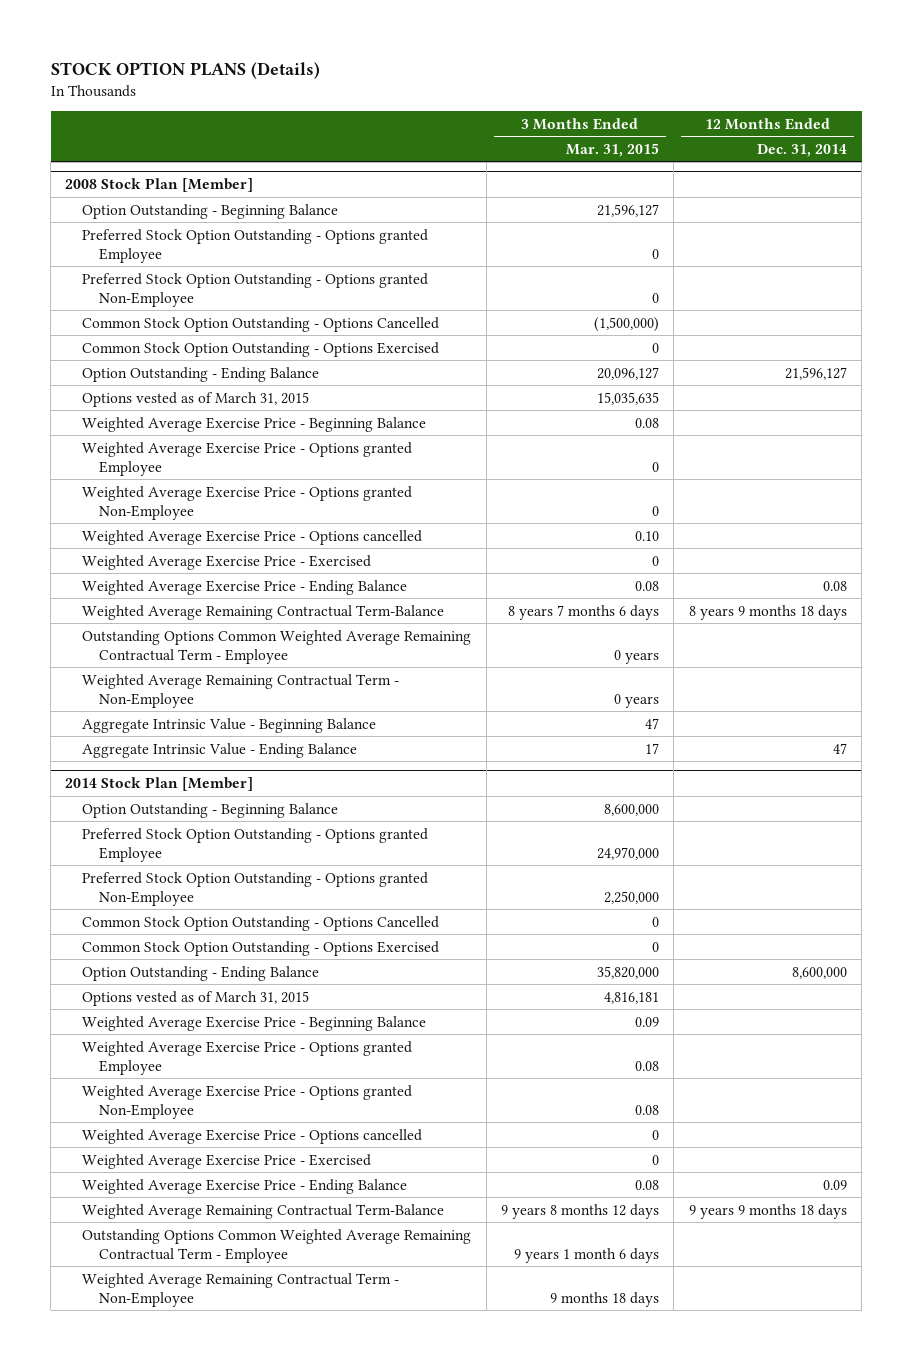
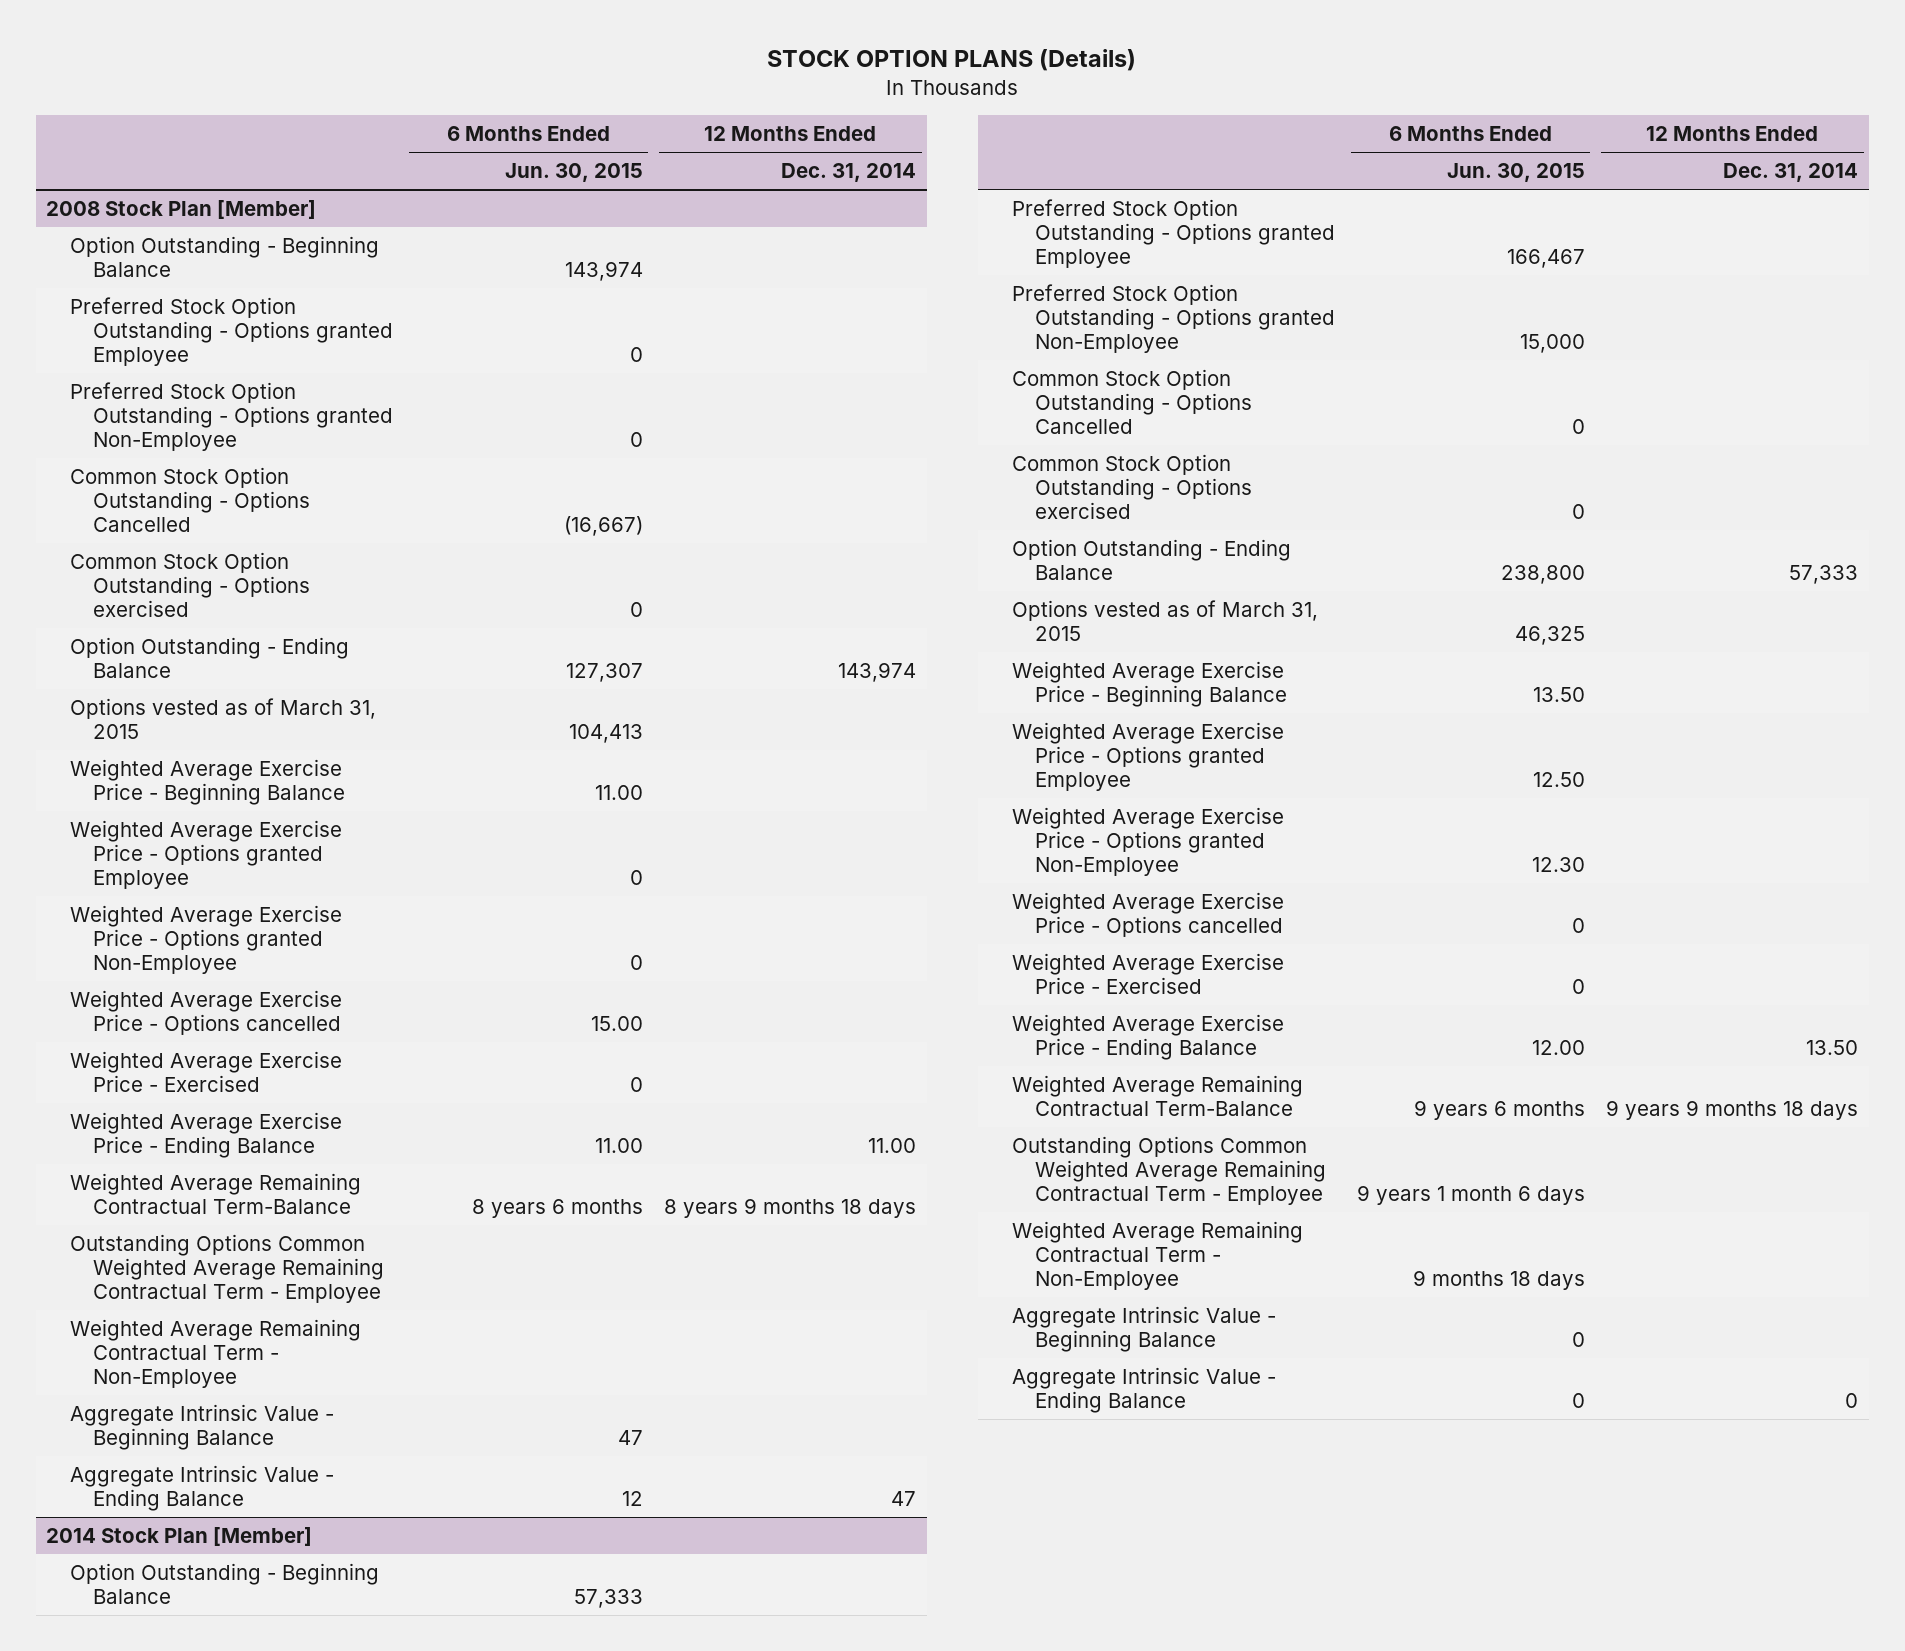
- | 3 Months Ended Mar. 31, 2015 | 12 Months Ended Dec. 31, 2014
+ | 6 Months Ended Jun. 30, 2015 | 12 Months Ended Dec. 31, 2014
@ 2008 Stock Plan [Member]
- Common Stock Option Outstanding - Options Exercised | 0 |
- Option Outstanding - Ending Balance | 20,096,127 | 21,596,127
+ Common Stock Option Outstanding - Options exercised | 0 |
+ Option Outstanding - Ending Balance | 127,307 | 143,974
- Weighted Average Exercise Price - Ending Balance | 0.08 | 0.08
+ Weighted Average Exercise Price - Ending Balance | 11.00 | 11.00
@ 2014 Stock Plan [Member]
- Common Stock Option Outstanding - Options Exercised | 0 |
- Option Outstanding - Ending Balance | 35,820,000 | 8,600,000
+ Common Stock Option Outstanding - Options exercised | 0 |
+ Option Outstanding - Ending Balance | 238,800 | 57,333
- Weighted Average Exercise Price - Ending Balance | 0.08 | 0.09
+ Weighted Average Exercise Price - Ending Balance | 12.00 | 13.50
+ Aggregate Intrinsic Value - Beginning Balance | 0 |
+ Aggregate Intrinsic Value - Ending Balance | 0 | 0

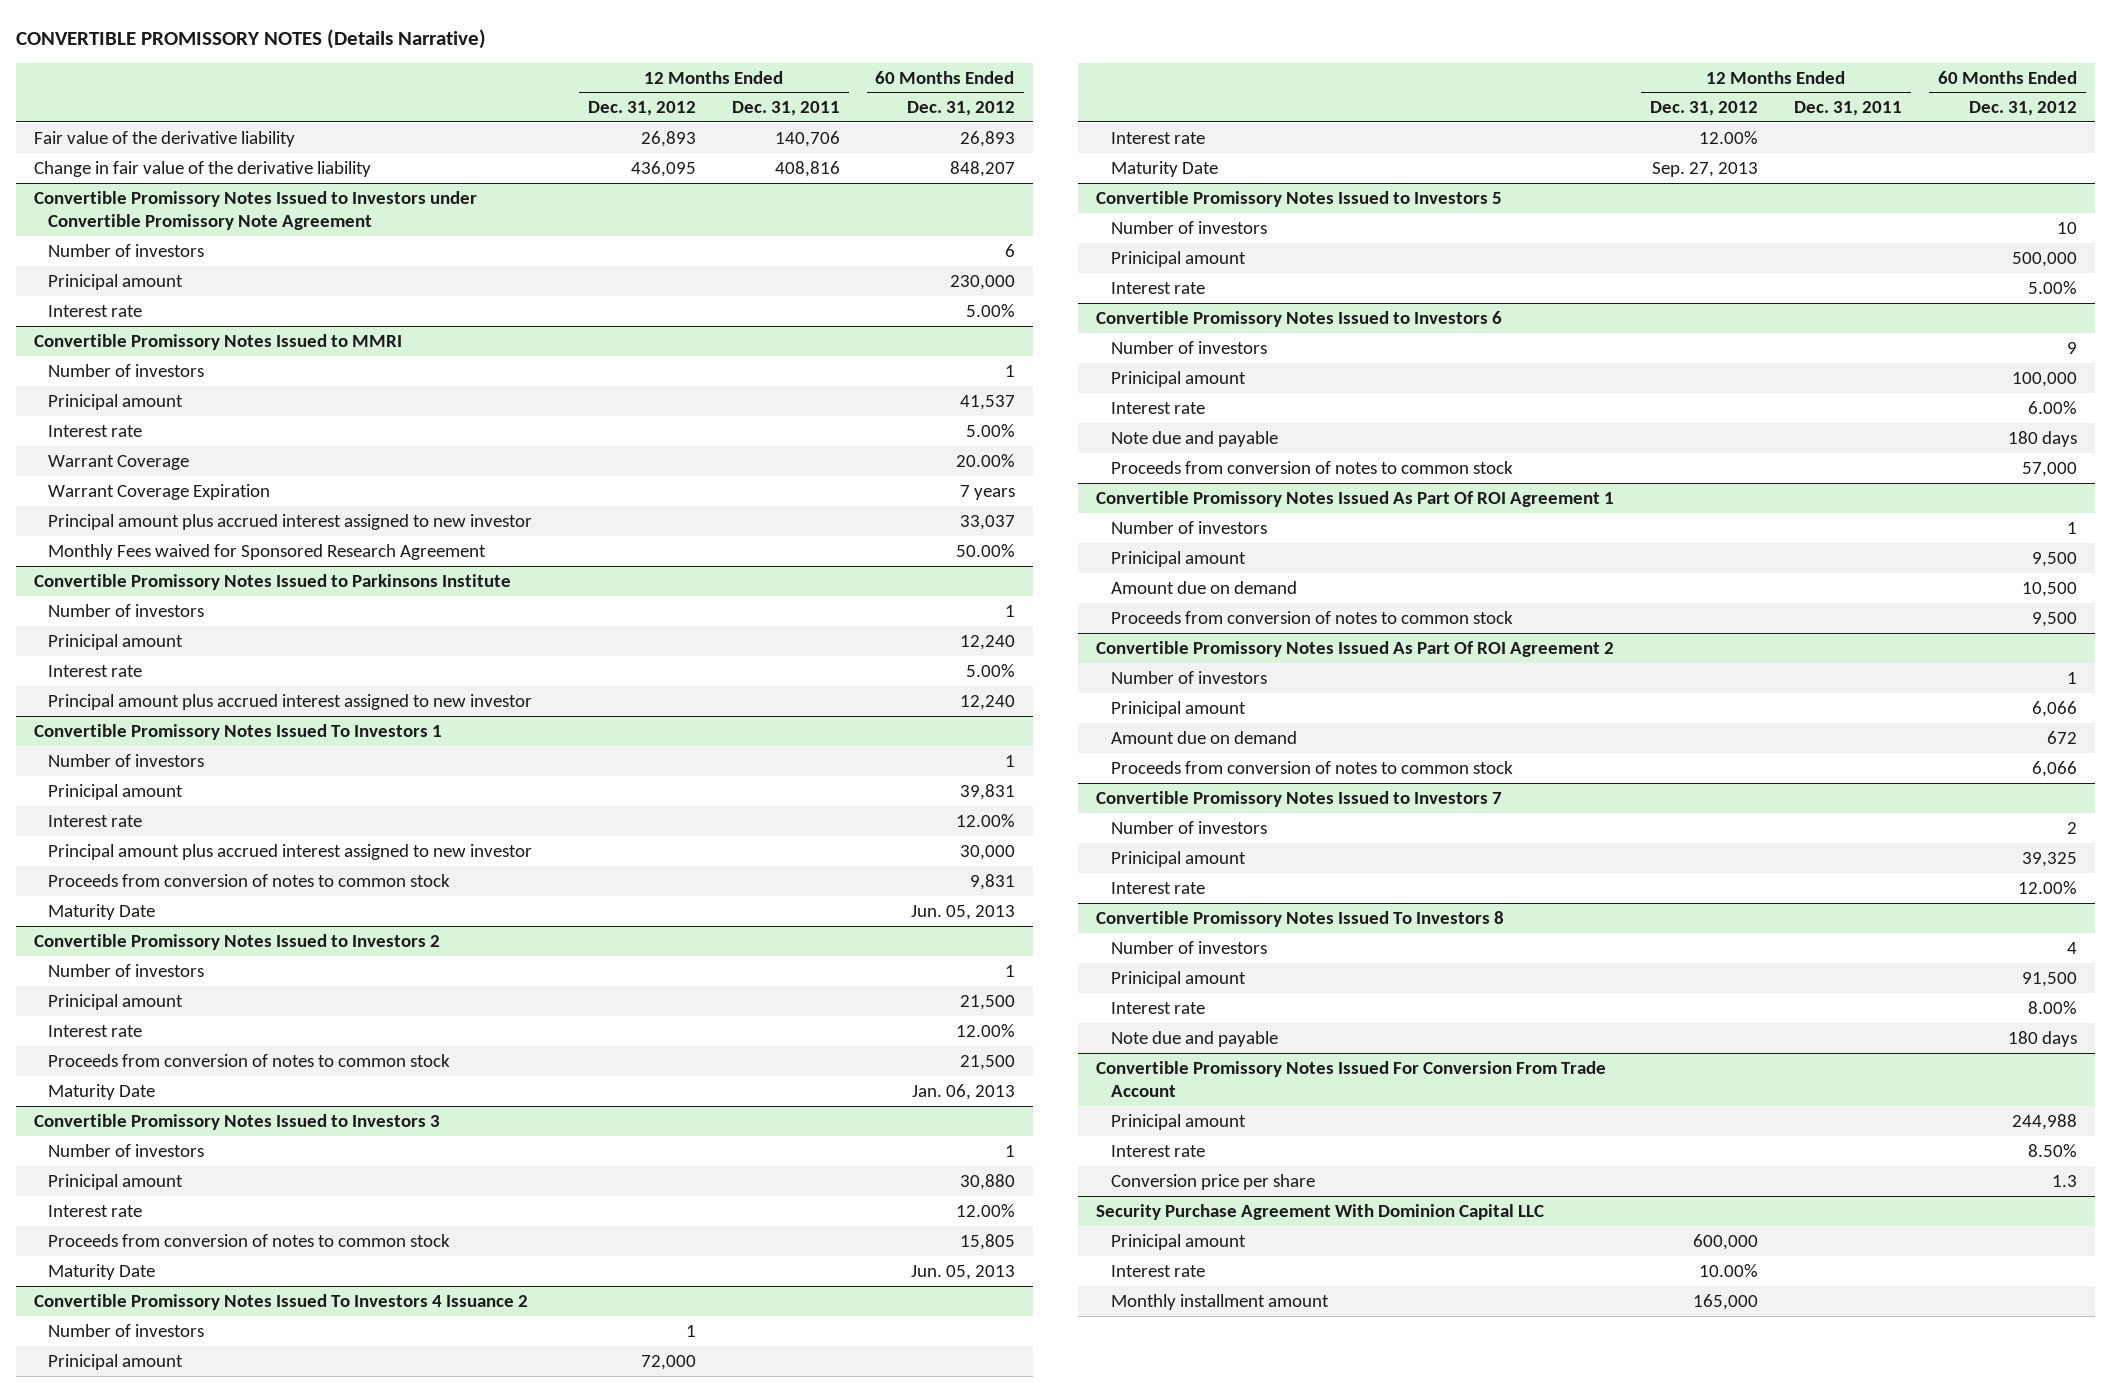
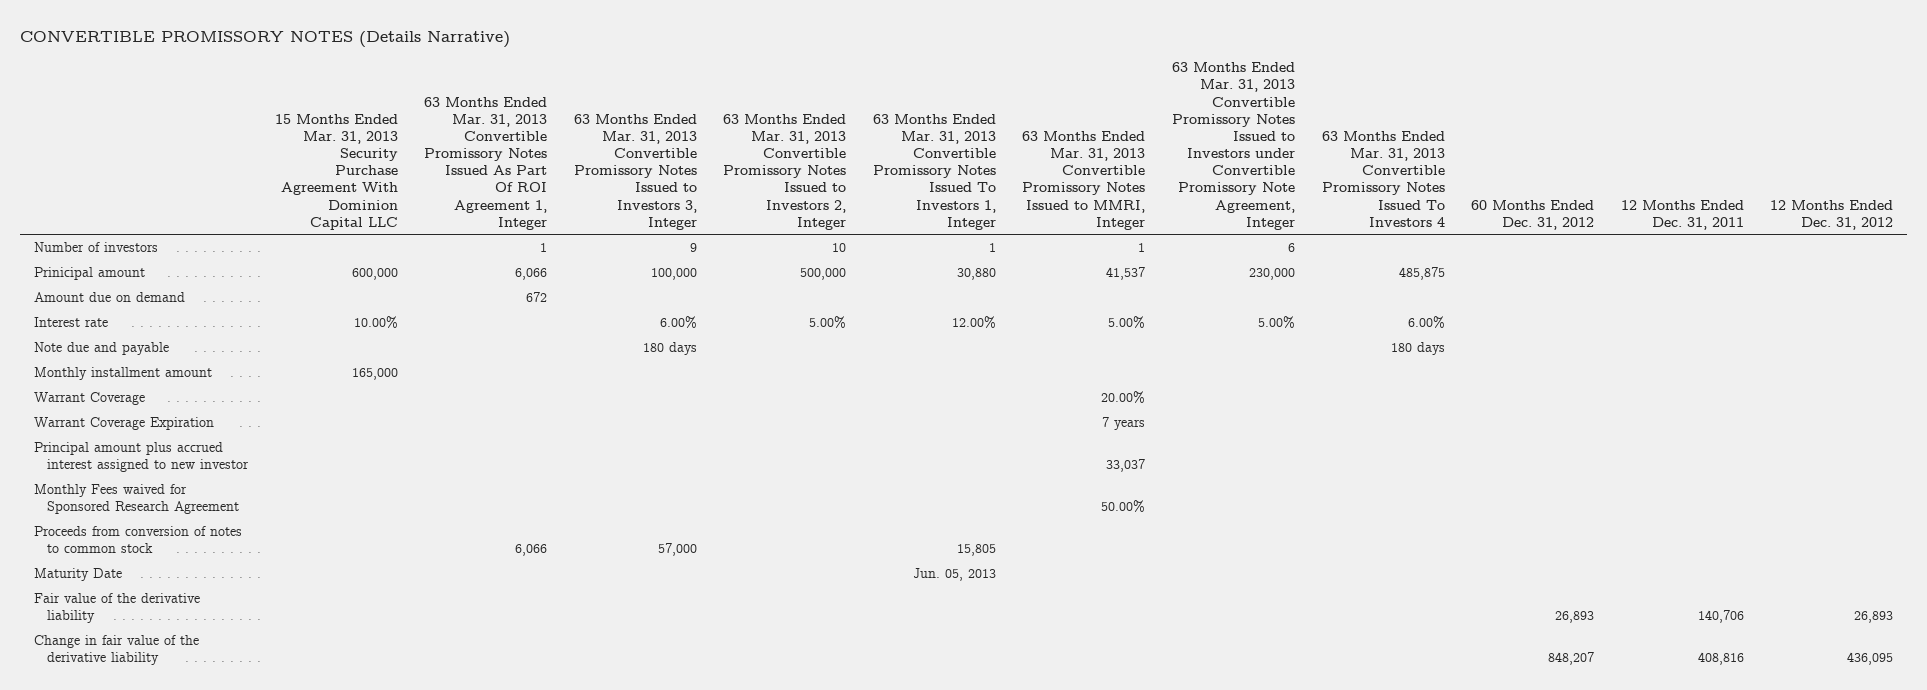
- | 12 Months Ended Dec. 31, 2012 | 12 Months Ended Dec. 31, 2011 | 60 Months Ended Dec. 31, 2012
+ | 15 Months Ended Mar. 31, 2013 Security Purchase Agreement With Dominion Capital LLC | 63 Months Ended Mar. 31, 2013 Convertible Promissory Notes Issued As Part Of ROI Agreement 1, Integer | 63 Months Ended Mar. 31, 2013 Convertible Promissory Notes Issued to Investors 3, Integer | 63 Months Ended Mar. 31, 2013 Convertible Promissory Notes Issued to Investors 2, Integer | 63 Months Ended Mar. 31, 2013 Convertible Promissory Notes Issued To Investors 1, Integer | 63 Months Ended Mar. 31, 2013 Convertible Promissory Notes Issued to MMRI, Integer | 63 Months Ended Mar. 31, 2013 Convertible Promissory Notes Issued to Investors under Convertible Promissory Note Agreement, Integer | 63 Months Ended Mar. 31, 2013 Convertible Promissory Notes Issued To Investors 4 | 60 Months Ended Dec. 31, 2012 | 12 Months Ended Dec. 31, 2011 | 12 Months Ended Dec. 31, 2012
+ Number of investors | | 1 | 9 | 10 | 1 | 1 | 6 | | | |
+ Prinicipal amount | 600,000 | 6,066 | 100,000 | 500,000 | 30,880 | 41,537 | 230,000 | 485,875 | | |
+ Amount due on demand | | 672 | | | | | | | | |
+ Interest rate | 10.00% | | 6.00% | 5.00% | 12.00% | 5.00% | 5.00% | 6.00% | | |
+ Note due and payable | | | 180 days | | | | | 180 days | | |
+ Monthly installment amount | 165,000 | | | | | | | | | |
+ Warrant Coverage | | | | | | 20.00% | | | | |
+ Warrant Coverage Expiration | | | | | | 7 years | | | | |
+ Principal amount plus accrued interest assigned to new investor | | | | | | 33,037 | | | | |
+ Monthly Fees waived for Sponsored Research Agreement | | | | | | 50.00% | | | | |
+ Proceeds from conversion of notes to common stock | | 6,066 | 57,000 | | 15,805 | | | | | |
+ Maturity Date | | | | | Jun. 05, 2013 | | | | | |
- Convertible Promissory Notes Issued to Investors under Convertible Promissory Note Agreement
- Number of investors | | | 6
- Prinicipal amount | | | 230,000
- Interest rate | | | 5.00%
- Convertible Promissory Notes Issued to MMRI
- Number of investors | | | 1
- Prinicipal amount | | | 41,537
- Interest rate | | | 5.00%
- Warrant Coverage | | | 20.00%
- Warrant Coverage Expiration | | | 7 years
- Principal amount plus accrued interest assigned to new investor | | | 33,037
- Monthly Fees waived for Sponsored Research Agreement | | | 50.00%
- Convertible Promissory Notes Issued to Parkinsons Institute
- Number of investors | | | 1
- Prinicipal amount | | | 12,240
- Interest rate | | | 5.00%
- Principal amount plus accrued interest assigned to new investor | | | 12,240
- Convertible Promissory Notes Issued To Investors 1
- Number of investors | | | 1
- Prinicipal amount | | | 39,831
- Interest rate | | | 12.00%
- Principal amount plus accrued interest assigned to new investor | | | 30,000
- Proceeds from conversion of notes to common stock | | | 9,831
- Maturity Date | | | Jun. 05, 2013
- Convertible Promissory Notes Issued to Investors 2
- Number of investors | | | 1
- Prinicipal amount | | | 21,500
- Interest rate | | | 12.00%
- Proceeds from conversion of notes to common stock | | | 21,500
- Maturity Date | | | Jan. 06, 2013
- Convertible Promissory Notes Issued to Investors 3
- Number of investors | | | 1
- Prinicipal amount | | | 30,880
- Interest rate | | | 12.00%
- Proceeds from conversion of notes to common stock | | | 15,805
- Maturity Date | | | Jun. 05, 2013
- Convertible Promissory Notes Issued To Investors 4 Issuance 2
- Number of investors | 1 | |
- Prinicipal amount | 72,000 | |
- Interest rate | 12.00% | |
- Maturity Date | Sep. 27, 2013 | |
- Convertible Promissory Notes Issued to Investors 5
- Number of investors | | | 10
- Prinicipal amount | | | 500,000
- Interest rate | | | 5.00%
- Convertible Promissory Notes Issued to Investors 6
- Number of investors | | | 9
- Prinicipal amount | | | 100,000
- Interest rate | | | 6.00%
- Note due and payable | | | 180 days
- Proceeds from conversion of notes to common stock | | | 57,000
- Convertible Promissory Notes Issued As Part Of ROI Agreement 1
- Number of investors | | | 1
- Prinicipal amount | | | 9,500
- Amount due on demand | | | 10,500
- Proceeds from conversion of notes to common stock | | | 9,500
- Convertible Promissory Notes Issued As Part Of ROI Agreement 2
- Number of investors | | | 1
- Prinicipal amount | | | 6,066
- Amount due on demand | | | 672
- Proceeds from conversion of notes to common stock | | | 6,066
- Convertible Promissory Notes Issued to Investors 7
- Number of investors | | | 2
- Prinicipal amount | | | 39,325
- Interest rate | | | 12.00%
- Convertible Promissory Notes Issued To Investors 8
- Number of investors | | | 4
- Prinicipal amount | | | 91,500
- Interest rate | | | 8.00%
- Note due and payable | | | 180 days
- Convertible Promissory Notes Issued For Conversion From Trade Account
- Prinicipal amount | | | 244,988
- Interest rate | | | 8.50%
- Conversion price per share | | | 1.3
- Security Purchase Agreement With Dominion Capital LLC
- Prinicipal amount | 600,000 | |
- Interest rate | 10.00% | |
- Monthly installment amount | 165,000 | |

